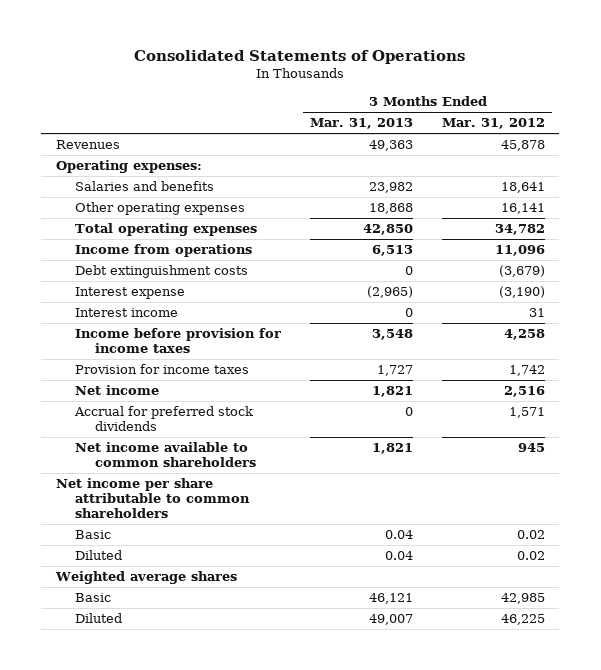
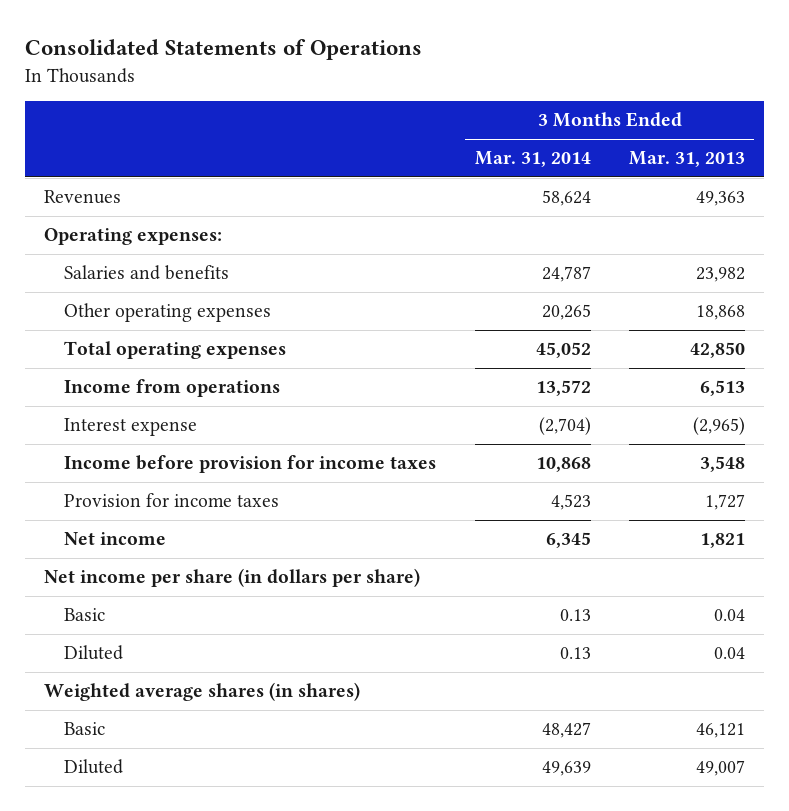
- | 3 Months Ended Mar. 31, 2013 | 3 Months Ended Mar. 31, 2012
+ | 3 Months Ended Mar. 31, 2014 | 3 Months Ended Mar. 31, 2013
- Debt extinguishment costs | 0 | (3,679)
- Interest income | 0 | 31
- Accrual for preferred stock dividends | 0 | 1,571
- Net income available to common shareholders | 1,821 | 945
- Net income per share attributable to common shareholders
+ Net income per share (in dollars per share)
- Weighted average shares
+ Weighted average shares (in shares)

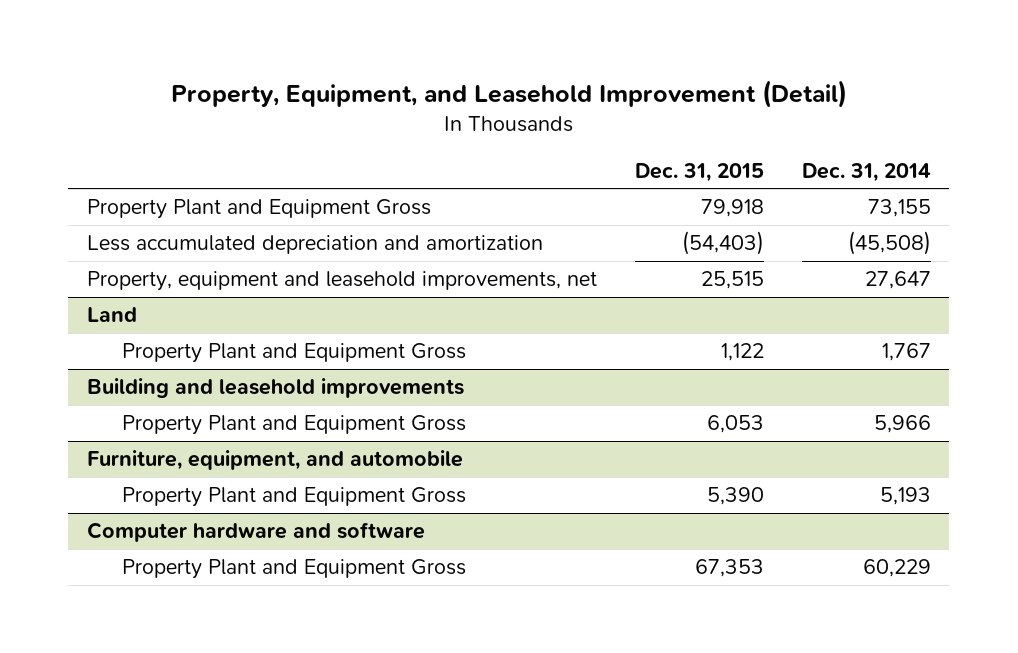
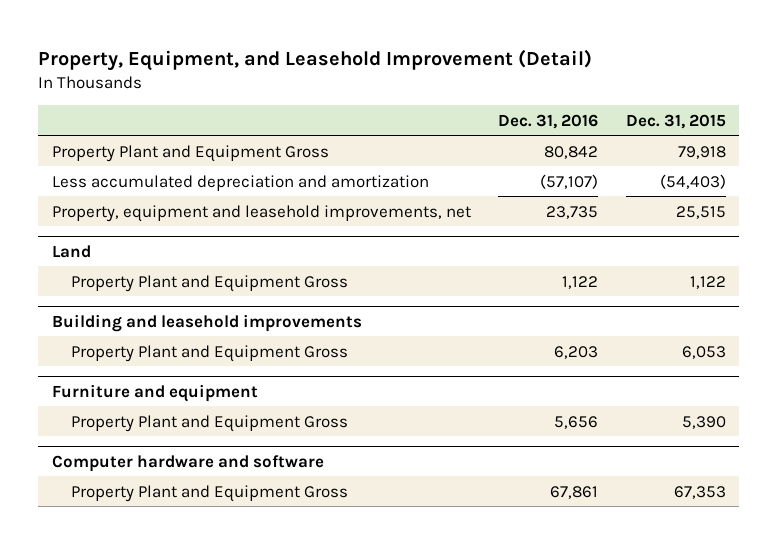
- | Dec. 31, 2015 | Dec. 31, 2014
+ | Dec. 31, 2016 | Dec. 31, 2015
- Furniture, equipment, and automobile
+ Furniture and equipment

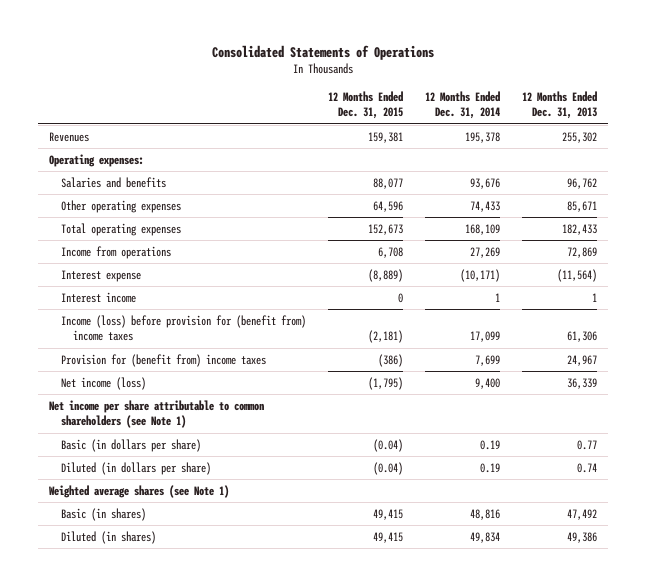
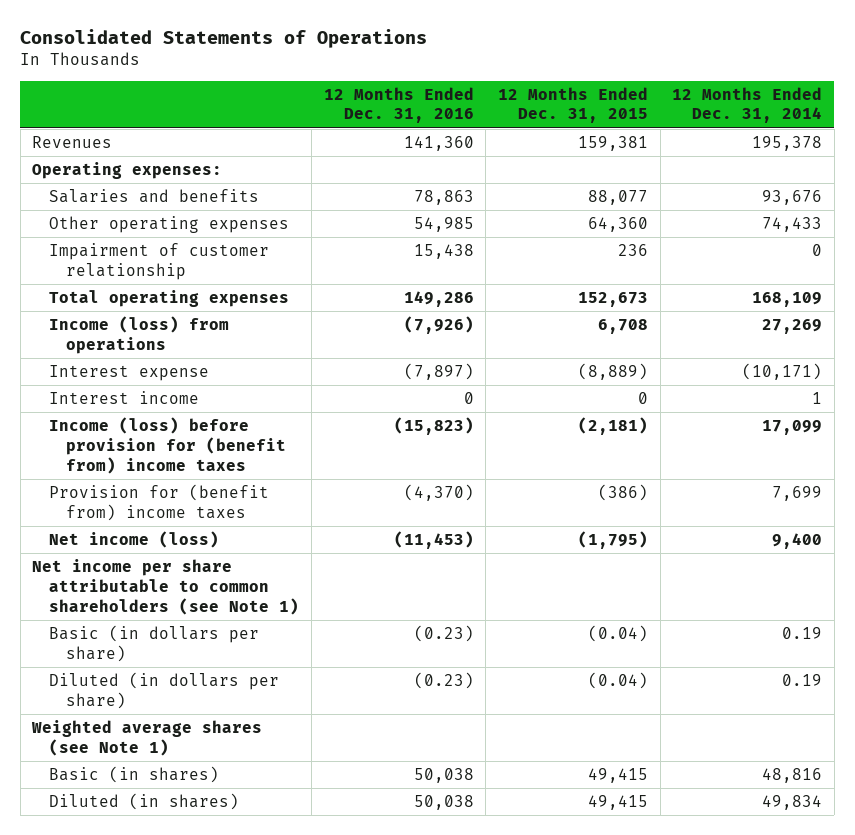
- | 12 Months Ended Dec. 31, 2015 | 12 Months Ended Dec. 31, 2014 | 12 Months Ended Dec. 31, 2013
+ | 12 Months Ended Dec. 31, 2016 | 12 Months Ended Dec. 31, 2015 | 12 Months Ended Dec. 31, 2014
- Other operating expenses | 64,596 | 74,433 | 85,671
+ Other operating expenses | 54,985 | 64,360 | 74,433
+ Impairment of customer relationship | 15,438 | 236 | 0
- Income from operations | 6,708 | 27,269 | 72,869
+ Income (loss) from operations | (7,926) | 6,708 | 27,269

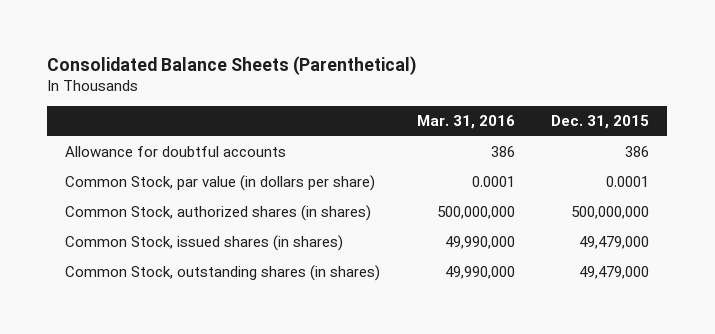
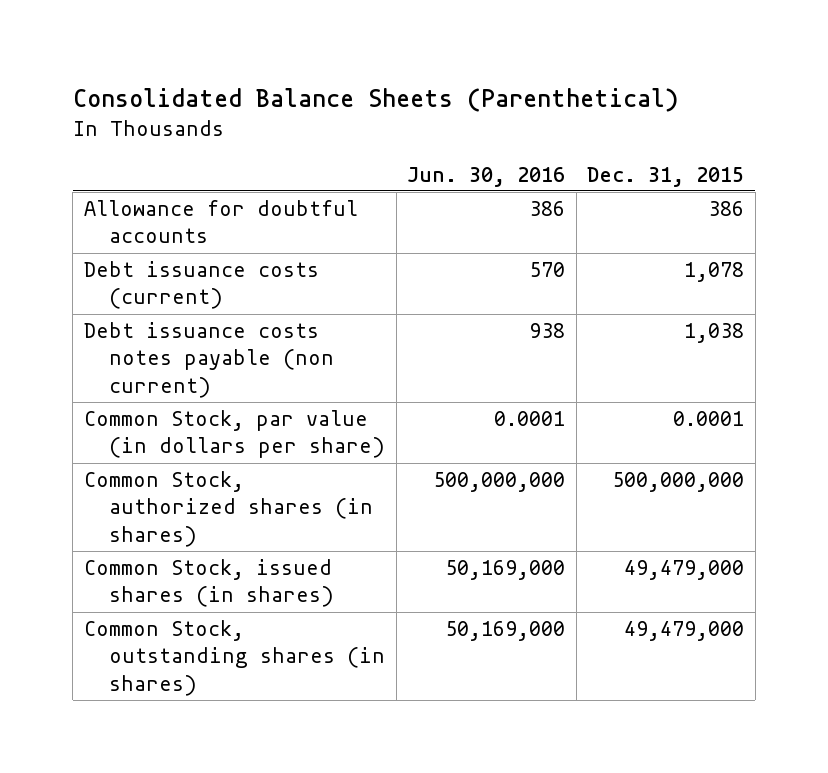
- | Mar. 31, 2016 | Dec. 31, 2015
+ | Jun. 30, 2016 | Dec. 31, 2015
+ Debt issuance costs (current) | 570 | 1,078
+ Debt issuance costs notes payable (non current) | 938 | 1,038

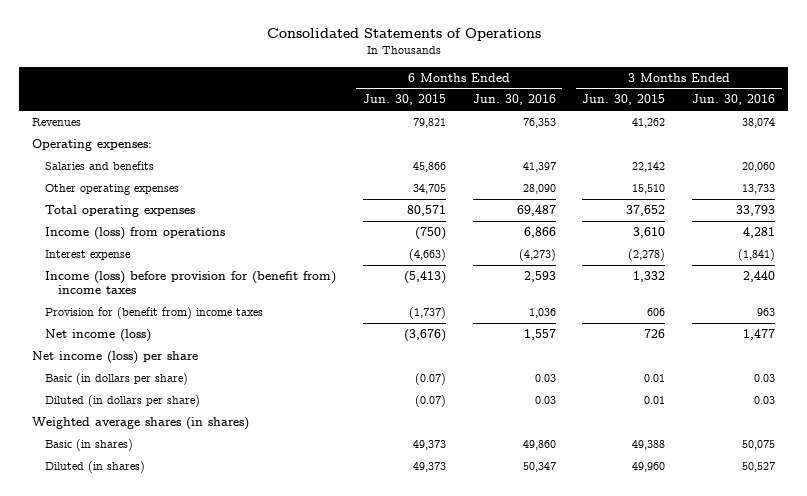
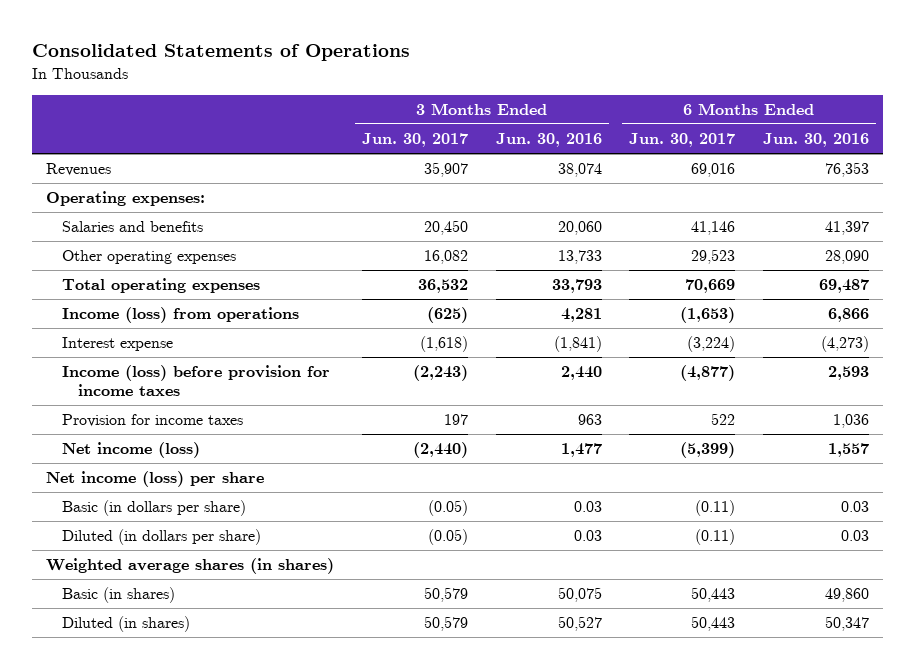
- | 6 Months Ended Jun. 30, 2015 | 6 Months Ended Jun. 30, 2016 | 3 Months Ended Jun. 30, 2015 | 3 Months Ended Jun. 30, 2016
+ | 3 Months Ended Jun. 30, 2017 | 3 Months Ended Jun. 30, 2016 | 6 Months Ended Jun. 30, 2017 | 6 Months Ended Jun. 30, 2016
- Income (loss) before provision for (benefit from) income taxes | (5,413) | 2,593 | 1,332 | 2,440
- Provision for (benefit from) income taxes | (1,737) | 1,036 | 606 | 963
+ Income (loss) before provision for income taxes | (2,243) | 2,440 | (4,877) | 2,593
+ Provision for income taxes | 197 | 963 | 522 | 1,036

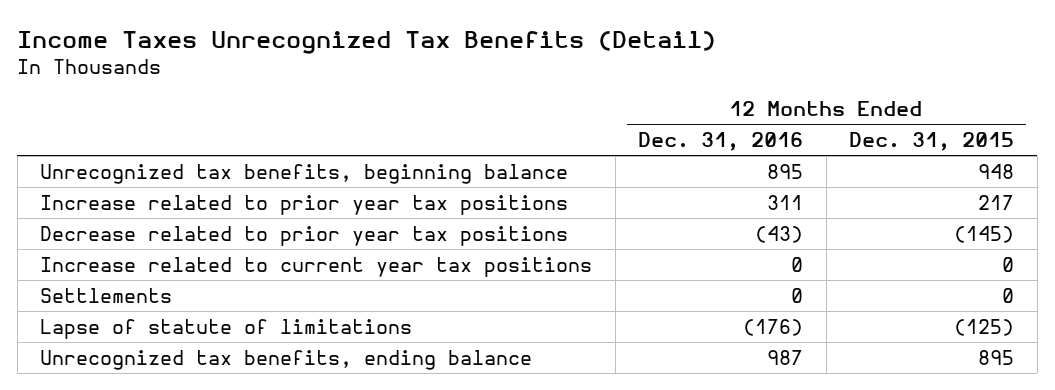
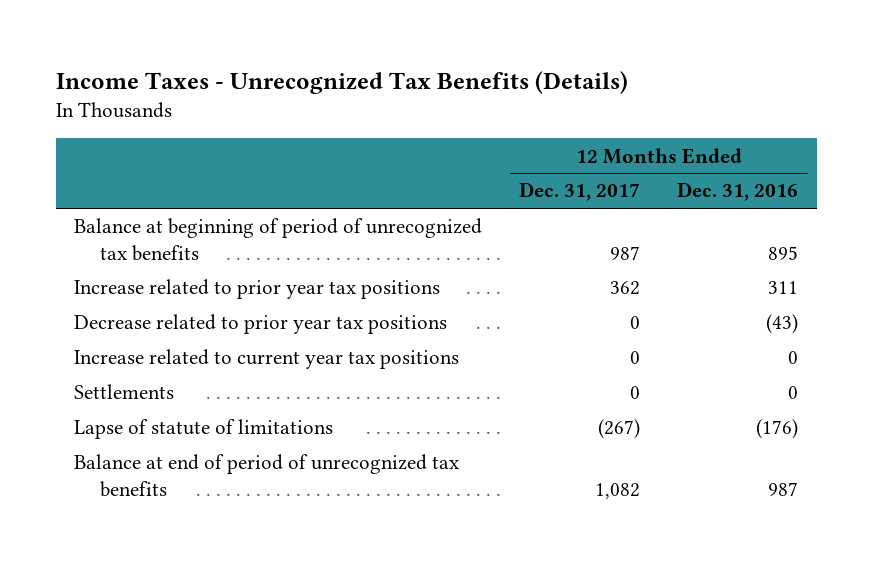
- Income Taxes Unrecognized Tax Benefits (Detail)
+ Income Taxes - Unrecognized Tax Benefits (Details)
- | 12 Months Ended Dec. 31, 2016 | 12 Months Ended Dec. 31, 2015
+ | 12 Months Ended Dec. 31, 2017 | 12 Months Ended Dec. 31, 2016
- Unrecognized tax benefits, beginning balance | 895 | 948
+ Balance at beginning of period of unrecognized tax benefits | 987 | 895
- Unrecognized tax benefits, ending balance | 987 | 895
+ Balance at end of period of unrecognized tax benefits | 1,082 | 987

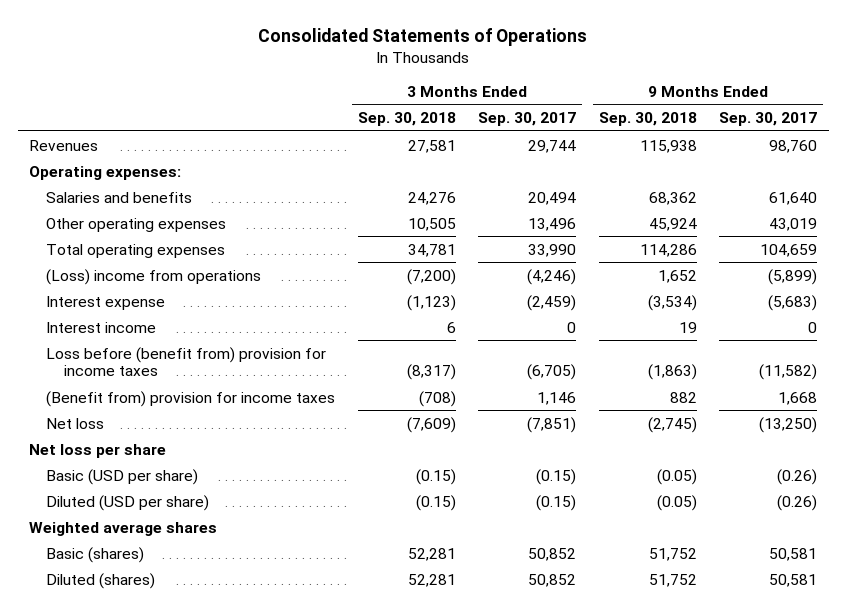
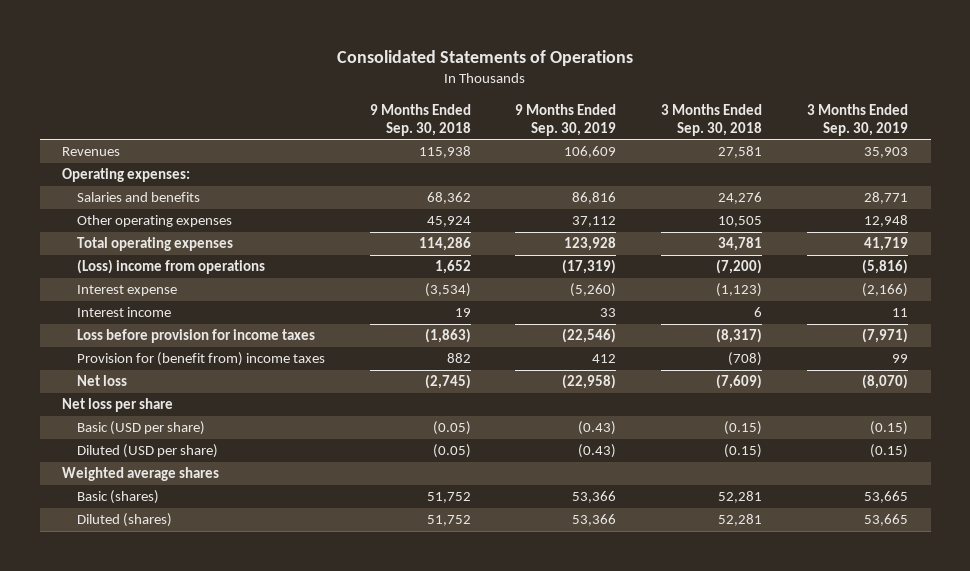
- | 3 Months Ended Sep. 30, 2018 | 3 Months Ended Sep. 30, 2017 | 9 Months Ended Sep. 30, 2018 | 9 Months Ended Sep. 30, 2017
+ | 9 Months Ended Sep. 30, 2018 | 9 Months Ended Sep. 30, 2019 | 3 Months Ended Sep. 30, 2018 | 3 Months Ended Sep. 30, 2019
- Loss before (benefit from) provision for income taxes | (8,317) | (6,705) | (1,863) | (11,582)
- (Benefit from) provision for income taxes | (708) | 1,146 | 882 | 1,668
+ Loss before provision for income taxes | (1,863) | (22,546) | (8,317) | (7,971)
+ Provision for (benefit from) income taxes | 882 | 412 | (708) | 99

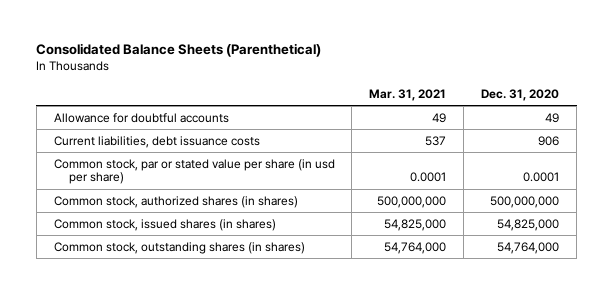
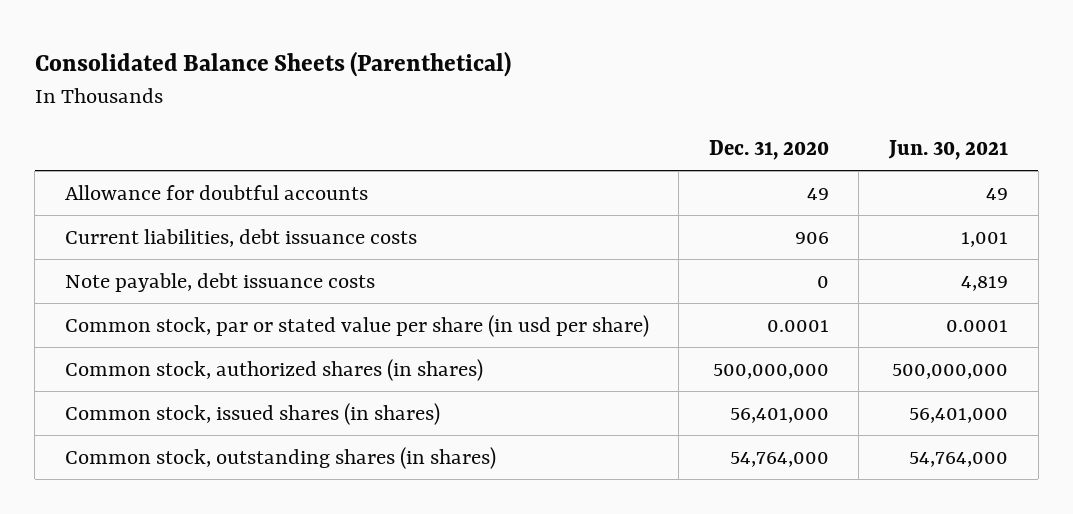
- | Mar. 31, 2021 | Dec. 31, 2020
+ | Dec. 31, 2020 | Jun. 30, 2021
+ Note payable, debt issuance costs | 0 | 4,819
- Common stock, issued shares (in shares) | 54,825,000 | 54,825,000
+ Common stock, issued shares (in shares) | 56,401,000 | 56,401,000

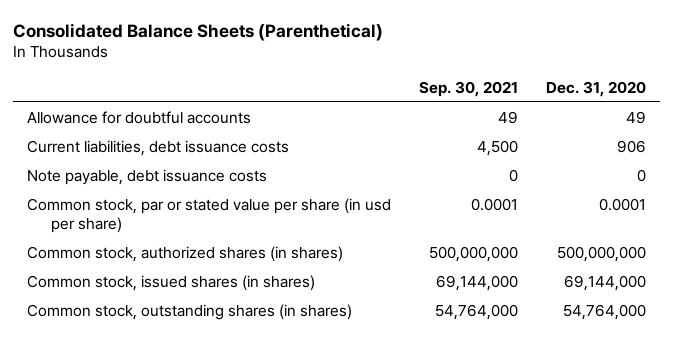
- | Dec. 31, 2020 | Jun. 30, 2021
+ | Sep. 30, 2021 | Dec. 31, 2020
- Common stock, issued shares (in shares) | 56,401,000 | 56,401,000
+ Common stock, issued shares (in shares) | 69,144,000 | 69,144,000

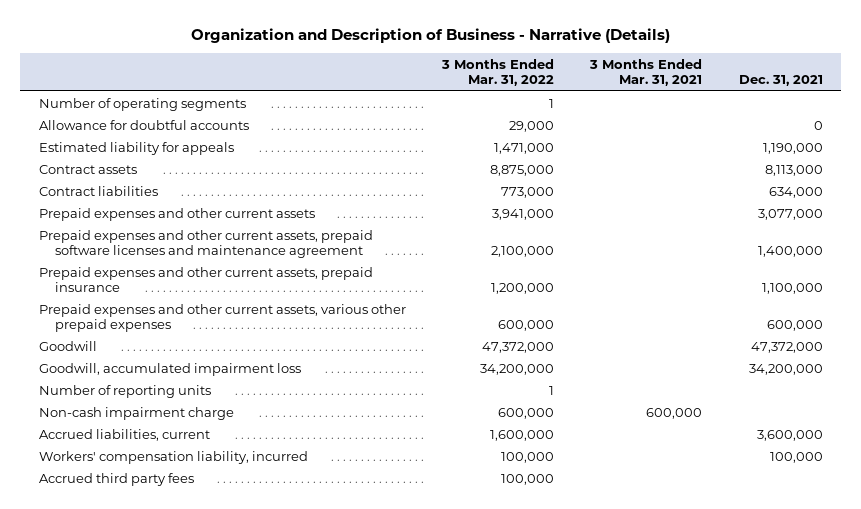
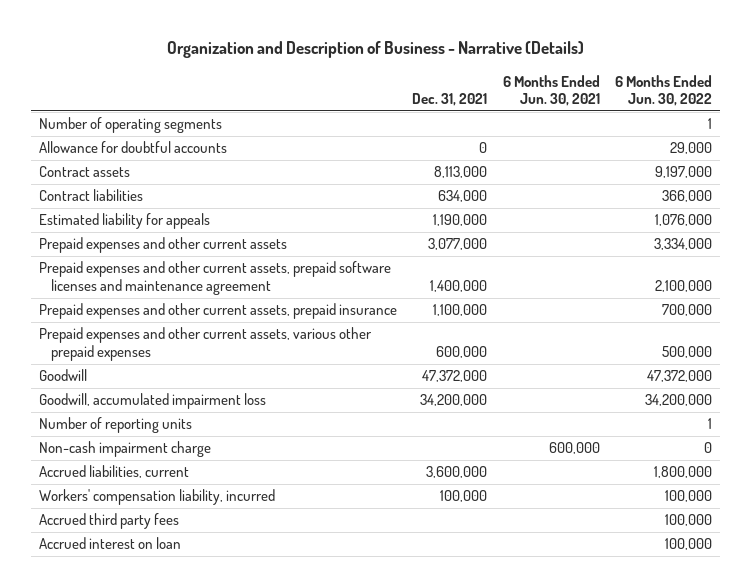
- | 3 Months Ended Mar. 31, 2022 | 3 Months Ended Mar. 31, 2021 | Dec. 31, 2021
+ | Dec. 31, 2021 | 6 Months Ended Jun. 30, 2021 | 6 Months Ended Jun. 30, 2022
moved down: Estimated liability for appeals | 1,190,000 | | 1,076,000
+ Accrued interest on loan | | | 100,000

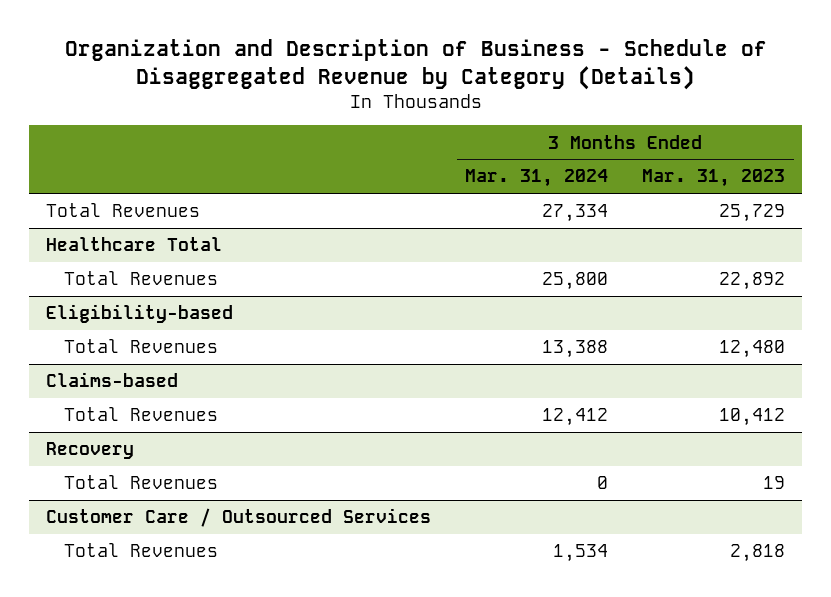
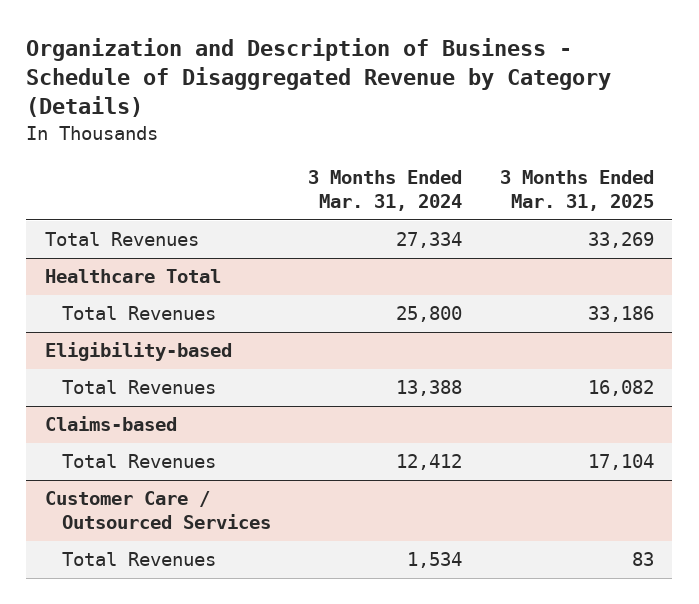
- | 3 Months Ended Mar. 31, 2024 | 3 Months Ended Mar. 31, 2023
+ | 3 Months Ended Mar. 31, 2024 | 3 Months Ended Mar. 31, 2025
- Recovery
- Total Revenues | 0 | 19

